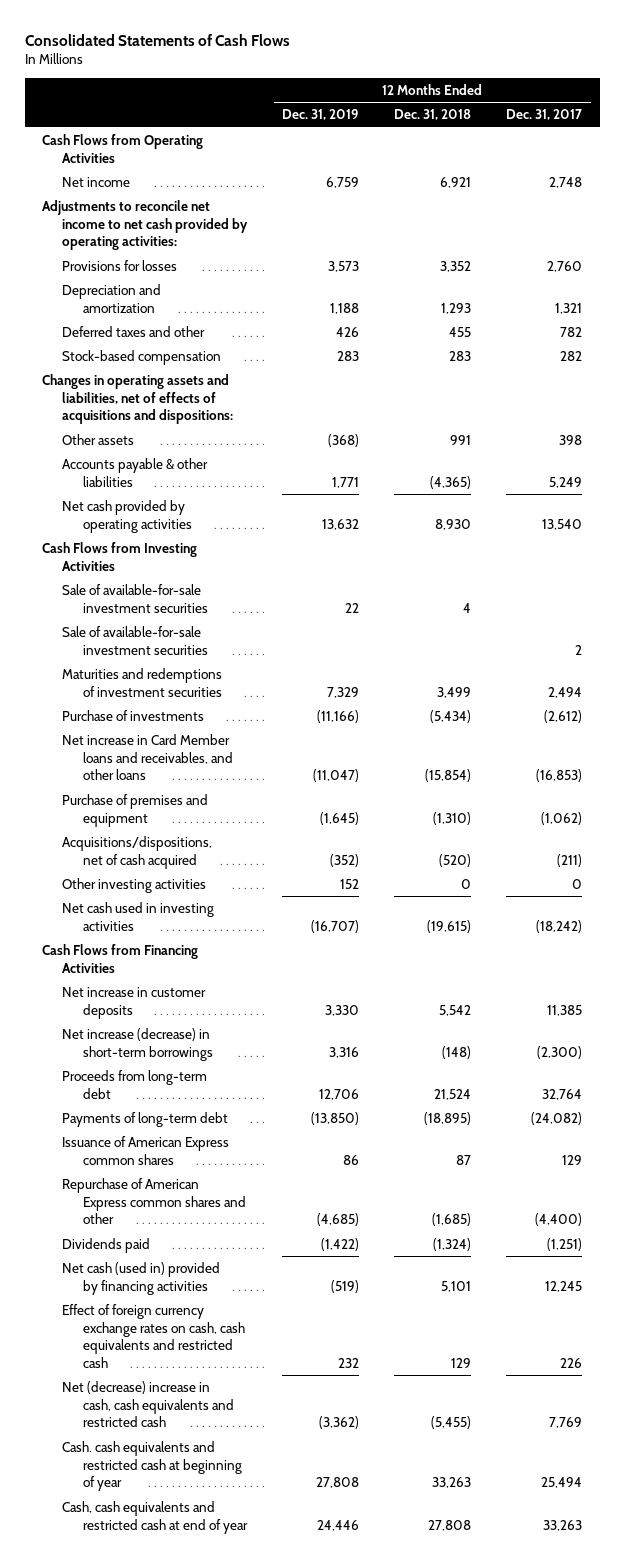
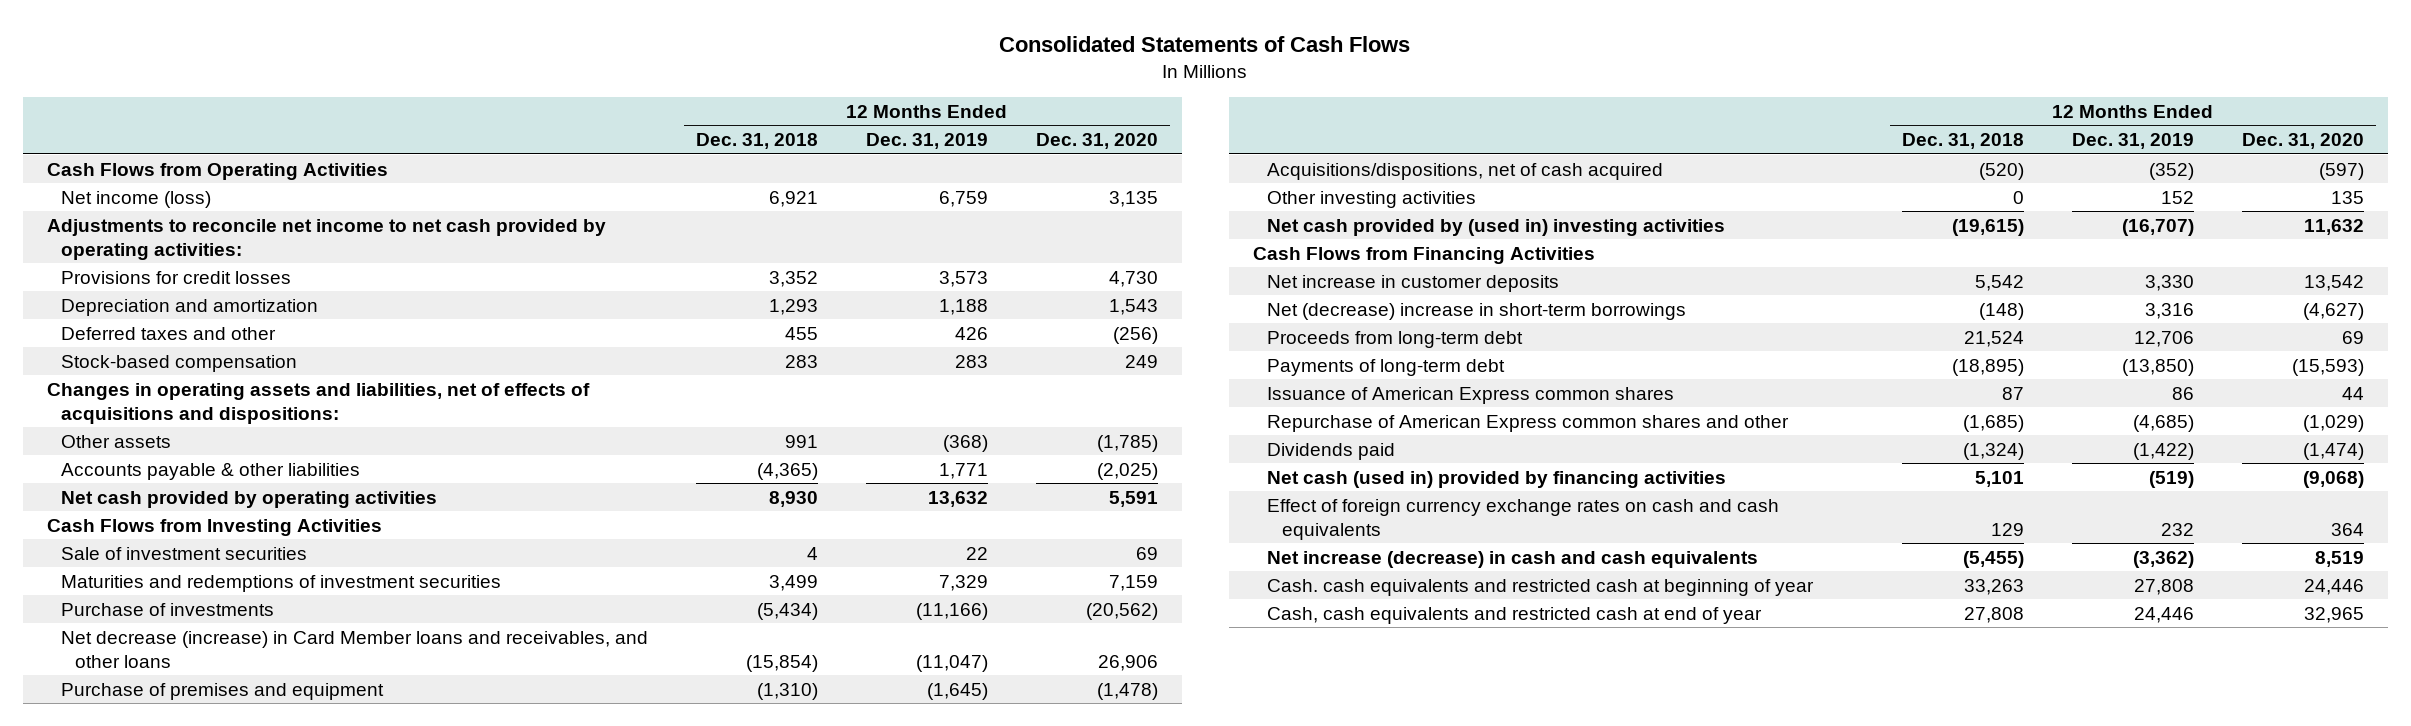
- | 12 Months Ended Dec. 31, 2019 | 12 Months Ended Dec. 31, 2018 | 12 Months Ended Dec. 31, 2017
+ | 12 Months Ended Dec. 31, 2018 | 12 Months Ended Dec. 31, 2019 | 12 Months Ended Dec. 31, 2020
- Net income | 6,759 | 6,921 | 2,748
+ Net income (loss) | 6,921 | 6,759 | 3,135
- Provisions for losses | 3,573 | 3,352 | 2,760
+ Provisions for credit losses | 3,352 | 3,573 | 4,730
- Sale of available-for-sale investment securities | 22 | 4 |
- Sale of available-for-sale investment securities | | | 2
+ Sale of investment securities | 4 | 22 | 69
- Net increase in Card Member loans and receivables, and other loans | (11,047) | (15,854) | (16,853)
+ Net decrease (increase) in Card Member loans and receivables, and other loans | (15,854) | (11,047) | 26,906
- Net cash used in investing activities | (16,707) | (19,615) | (18,242)
+ Net cash provided by (used in) investing activities | (19,615) | (16,707) | 11,632
- Net increase (decrease) in short-term borrowings | 3,316 | (148) | (2,300)
+ Net (decrease) increase in short-term borrowings | (148) | 3,316 | (4,627)
- Effect of foreign currency exchange rates on cash, cash equivalents and restricted cash | 232 | 129 | 226
- Net (decrease) increase in cash, cash equivalents and restricted cash | (3,362) | (5,455) | 7,769
+ Effect of foreign currency exchange rates on cash and cash equivalents | 129 | 232 | 364
+ Net increase (decrease) in cash and cash equivalents | (5,455) | (3,362) | 8,519

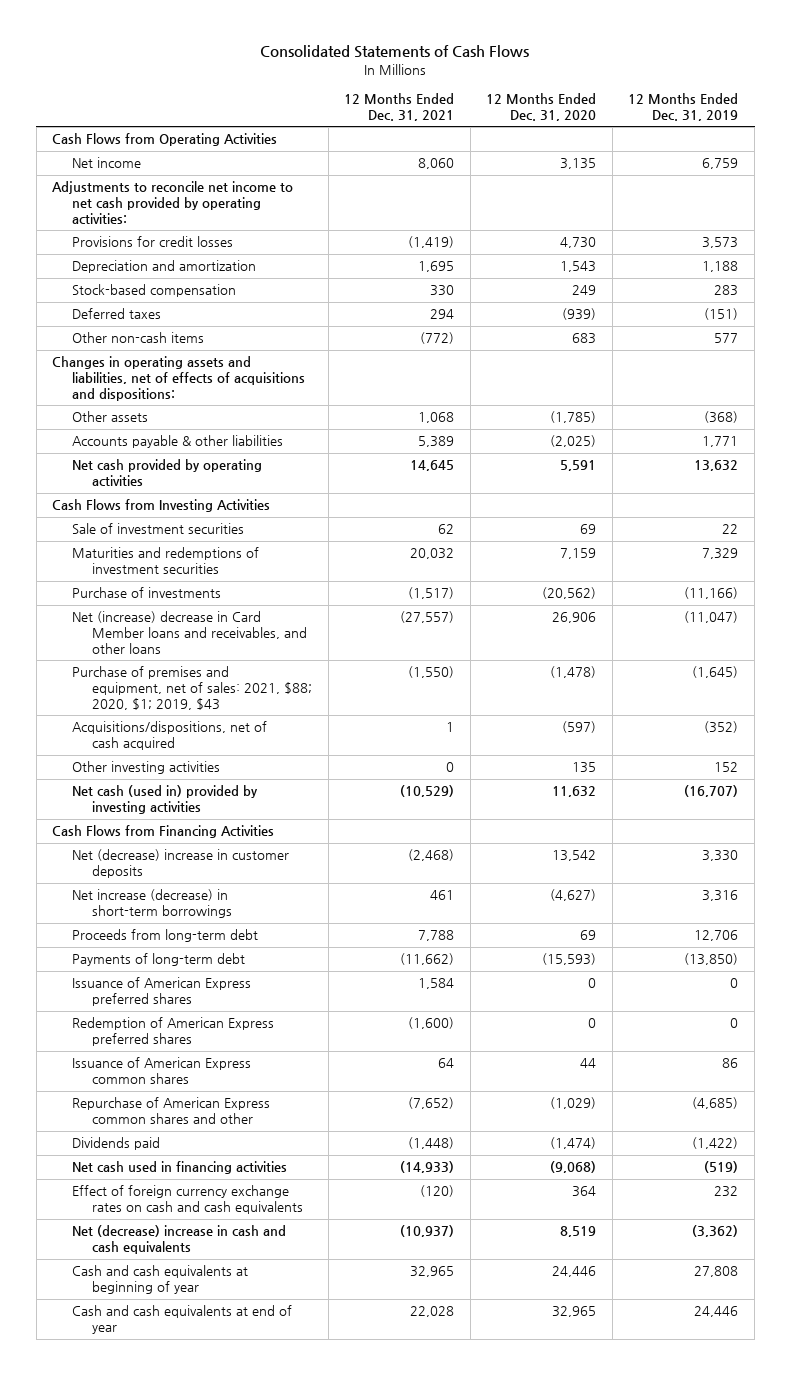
- | 12 Months Ended Dec. 31, 2018 | 12 Months Ended Dec. 31, 2019 | 12 Months Ended Dec. 31, 2020
+ | 12 Months Ended Dec. 31, 2021 | 12 Months Ended Dec. 31, 2020 | 12 Months Ended Dec. 31, 2019
- Net income (loss) | 6,921 | 6,759 | 3,135
+ Net income | 8,060 | 3,135 | 6,759
- Deferred taxes and other | 455 | 426 | (256)
+ Deferred taxes | 294 | (939) | (151)
+ Other non-cash items | (772) | 683 | 577
- Net decrease (increase) in Card Member loans and receivables, and other loans | (15,854) | (11,047) | 26,906
- Purchase of premises and equipment | (1,310) | (1,645) | (1,478)
+ Net (increase) decrease in Card Member loans and receivables, and other loans | (27,557) | 26,906 | (11,047)
+ Purchase of premises and equipment, net of sales: 2021, $88; 2020, $1; 2019, $43 | (1,550) | (1,478) | (1,645)
- Net cash provided by (used in) investing activities | (19,615) | (16,707) | 11,632
+ Net cash (used in) provided by investing activities | (10,529) | 11,632 | (16,707)
- Net increase in customer deposits | 5,542 | 3,330 | 13,542
- Net (decrease) increase in short-term borrowings | (148) | 3,316 | (4,627)
+ Net (decrease) increase in customer deposits | (2,468) | 13,542 | 3,330
+ Net increase (decrease) in short-term borrowings | 461 | (4,627) | 3,316
+ Issuance of American Express preferred shares | 1,584 | 0 | 0
+ Redemption of American Express preferred shares | (1,600) | 0 | 0
- Net cash (used in) provided by financing activities | 5,101 | (519) | (9,068)
+ Net cash used in financing activities | (14,933) | (9,068) | (519)
- Net increase (decrease) in cash and cash equivalents | (5,455) | (3,362) | 8,519
- Cash. cash equivalents and restricted cash at beginning of year | 33,263 | 27,808 | 24,446
- Cash, cash equivalents and restricted cash at end of year | 27,808 | 24,446 | 32,965
+ Net (decrease) increase in cash and cash equivalents | (10,937) | 8,519 | (3,362)
+ Cash and cash equivalents at beginning of year | 32,965 | 24,446 | 27,808
+ Cash and cash equivalents at end of year | 22,028 | 32,965 | 24,446

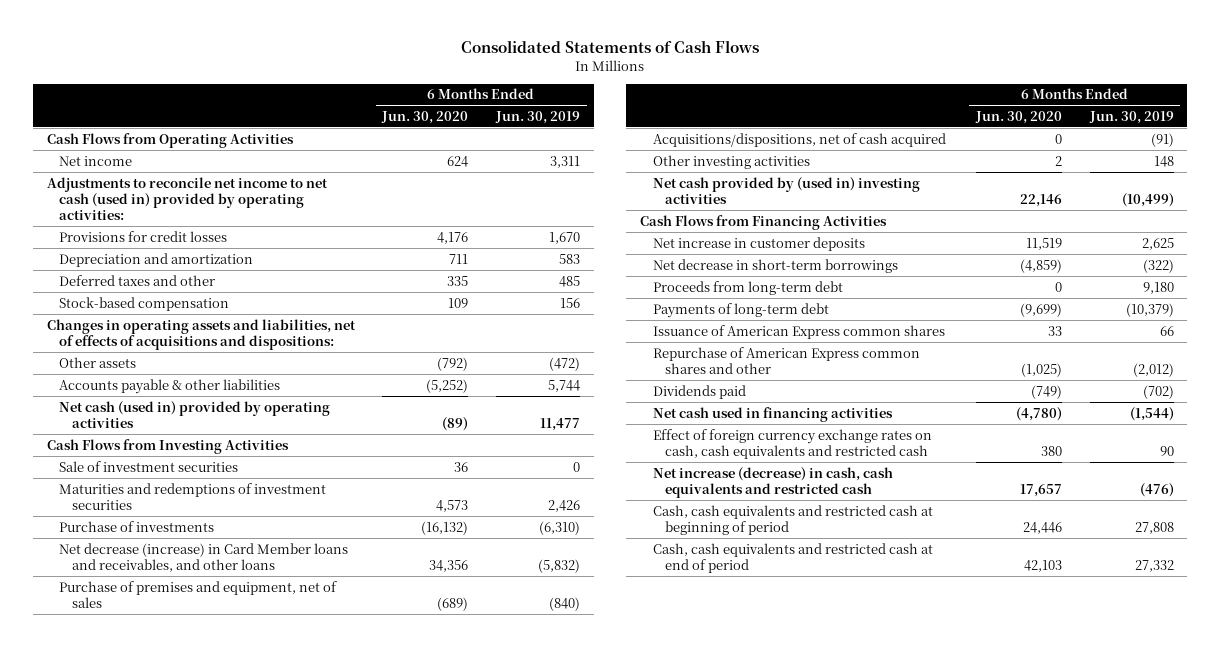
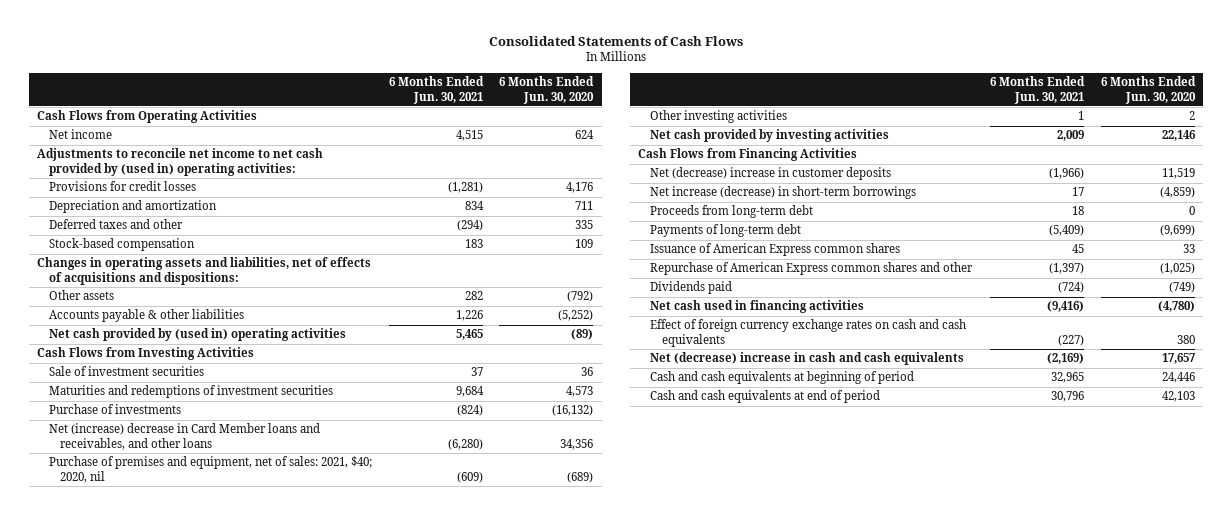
- | 6 Months Ended Jun. 30, 2020 | 6 Months Ended Jun. 30, 2019
+ | 6 Months Ended Jun. 30, 2021 | 6 Months Ended Jun. 30, 2020
- Adjustments to reconcile net income to net cash (used in) provided by operating activities:
+ Adjustments to reconcile net income to net cash provided by (used in) operating activities:
- Net cash (used in) provided by operating activities | (89) | 11,477
+ Net cash provided by (used in) operating activities | 5,465 | (89)
- Net decrease (increase) in Card Member loans and receivables, and other loans | 34,356 | (5,832)
- Purchase of premises and equipment, net of sales | (689) | (840)
- Acquisitions/dispositions, net of cash acquired | 0 | (91)
+ Net (increase) decrease in Card Member loans and receivables, and other loans | (6,280) | 34,356
+ Purchase of premises and equipment, net of sales: 2021, $40; 2020, nil | (609) | (689)
- Net cash provided by (used in) investing activities | 22,146 | (10,499)
+ Net cash provided by investing activities | 2,009 | 22,146
- Net increase in customer deposits | 11,519 | 2,625
- Net decrease in short-term borrowings | (4,859) | (322)
+ Net (decrease) increase in customer deposits | (1,966) | 11,519
+ Net increase (decrease) in short-term borrowings | 17 | (4,859)
- Effect of foreign currency exchange rates on cash, cash equivalents and restricted cash | 380 | 90
- Net increase (decrease) in cash, cash equivalents and restricted cash | 17,657 | (476)
- Cash, cash equivalents and restricted cash at beginning of period | 24,446 | 27,808
- Cash, cash equivalents and restricted cash at end of period | 42,103 | 27,332
+ Effect of foreign currency exchange rates on cash and cash equivalents | (227) | 380
+ Net (decrease) increase in cash and cash equivalents | (2,169) | 17,657
+ Cash and cash equivalents at beginning of period | 32,965 | 24,446
+ Cash and cash equivalents at end of period | 30,796 | 42,103

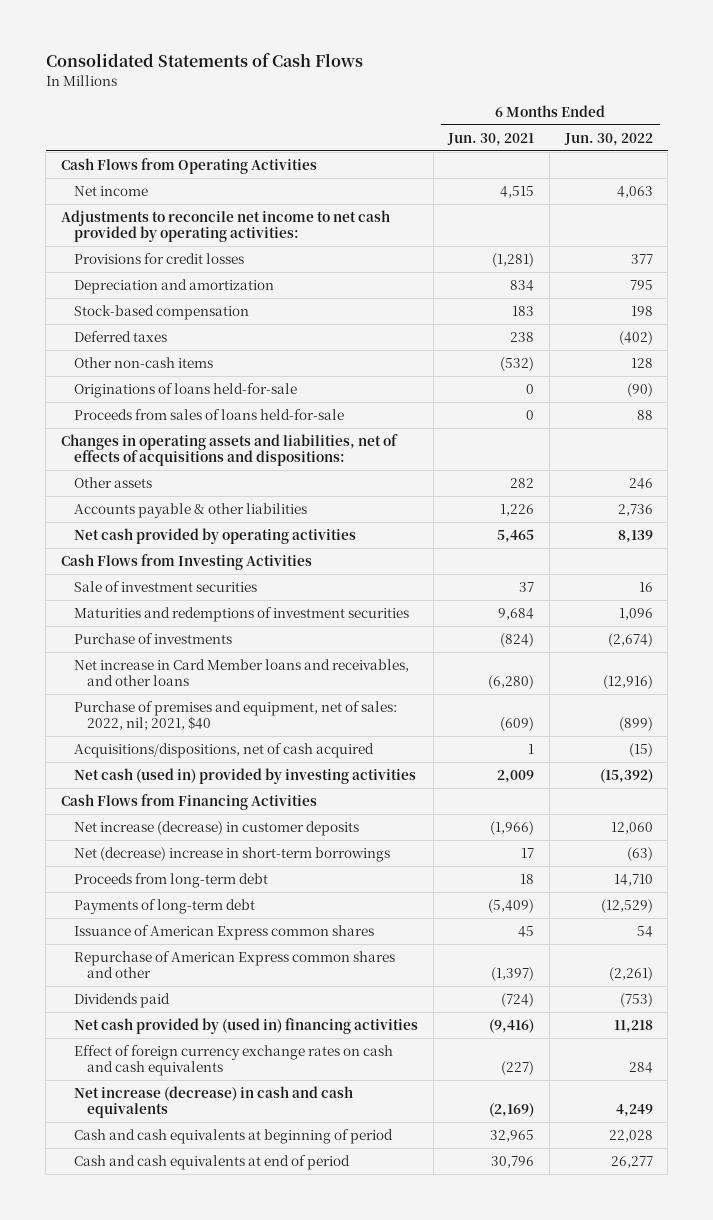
- | 6 Months Ended Jun. 30, 2021 | 6 Months Ended Jun. 30, 2020
+ | 6 Months Ended Jun. 30, 2021 | 6 Months Ended Jun. 30, 2022
- Adjustments to reconcile net income to net cash provided by (used in) operating activities:
+ Adjustments to reconcile net income to net cash provided by operating activities:
- Deferred taxes and other | (294) | 335
+ Deferred taxes | 238 | (402)
+ Other non-cash items | (532) | 128
+ Originations of loans held-for-sale | 0 | (90)
+ Proceeds from sales of loans held-for-sale | 0 | 88
- Net cash provided by (used in) operating activities | 5,465 | (89)
+ Net cash provided by operating activities | 5,465 | 8,139
- Net (increase) decrease in Card Member loans and receivables, and other loans | (6,280) | 34,356
- Purchase of premises and equipment, net of sales: 2021, $40; 2020, nil | (609) | (689)
- Other investing activities | 1 | 2
- Net cash provided by investing activities | 2,009 | 22,146
+ Net increase in Card Member loans and receivables, and other loans | (6,280) | (12,916)
+ Purchase of premises and equipment, net of sales: 2022, nil; 2021, $40 | (609) | (899)
+ Acquisitions/dispositions, net of cash acquired | 1 | (15)
+ Net cash (used in) provided by investing activities | 2,009 | (15,392)
- Net (decrease) increase in customer deposits | (1,966) | 11,519
- Net increase (decrease) in short-term borrowings | 17 | (4,859)
+ Net increase (decrease) in customer deposits | (1,966) | 12,060
+ Net (decrease) increase in short-term borrowings | 17 | (63)
- Net cash used in financing activities | (9,416) | (4,780)
+ Net cash provided by (used in) financing activities | (9,416) | 11,218
- Net (decrease) increase in cash and cash equivalents | (2,169) | 17,657
+ Net increase (decrease) in cash and cash equivalents | (2,169) | 4,249

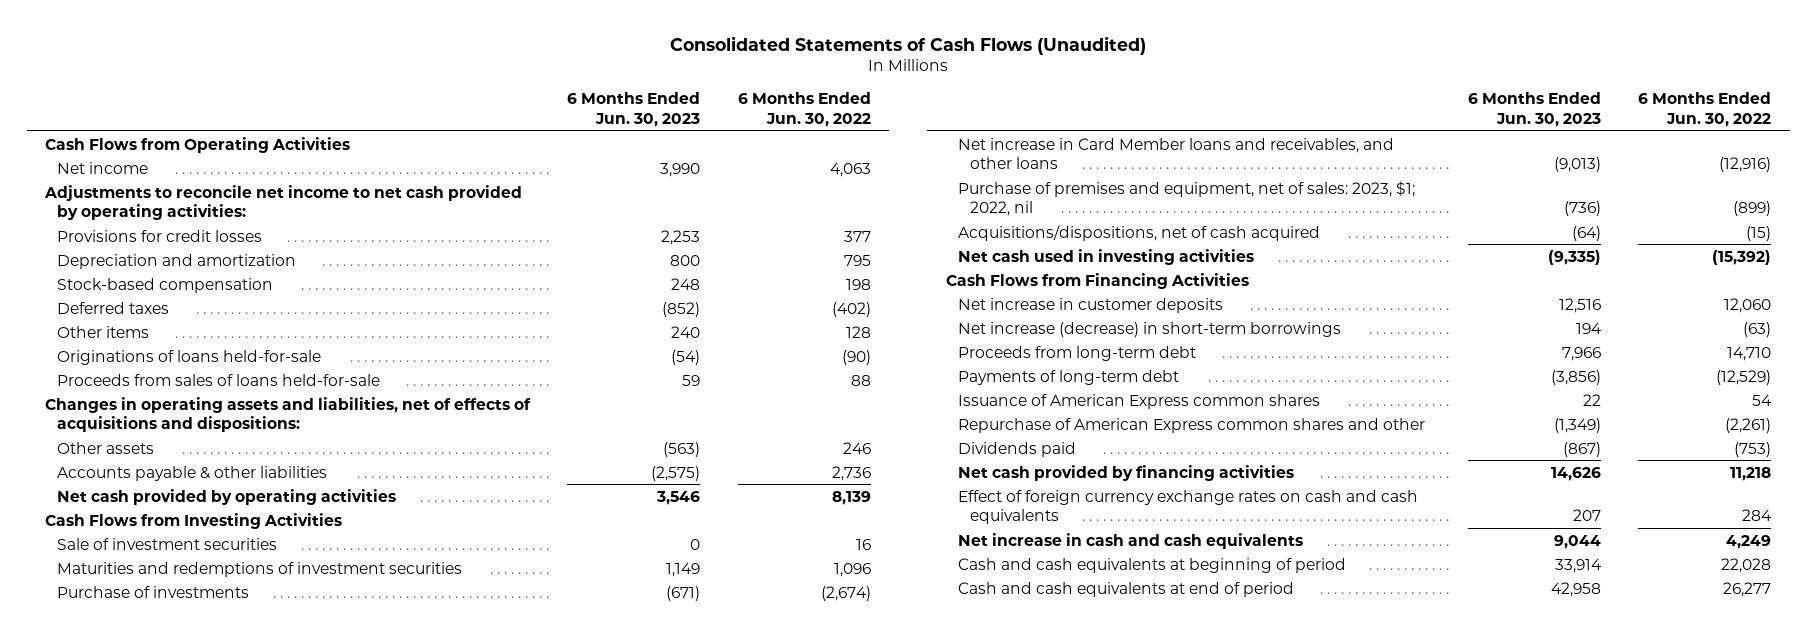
- Consolidated Statements of Cash Flows
+ Consolidated Statements of Cash Flows (Unaudited)
- | 6 Months Ended Jun. 30, 2021 | 6 Months Ended Jun. 30, 2022
+ | 6 Months Ended Jun. 30, 2023 | 6 Months Ended Jun. 30, 2022
- Other non-cash items | (532) | 128
+ Other items | 240 | 128
- Purchase of premises and equipment, net of sales: 2022, nil; 2021, $40 | (609) | (899)
+ Purchase of premises and equipment, net of sales: 2023, $1; 2022, nil | (736) | (899)
- Net cash (used in) provided by investing activities | 2,009 | (15,392)
+ Net cash used in investing activities | (9,335) | (15,392)
- Net increase (decrease) in customer deposits | (1,966) | 12,060
- Net (decrease) increase in short-term borrowings | 17 | (63)
+ Net increase in customer deposits | 12,516 | 12,060
+ Net increase (decrease) in short-term borrowings | 194 | (63)
- Net cash provided by (used in) financing activities | (9,416) | 11,218
+ Net cash provided by financing activities | 14,626 | 11,218
- Net increase (decrease) in cash and cash equivalents | (2,169) | 4,249
+ Net increase in cash and cash equivalents | 9,044 | 4,249

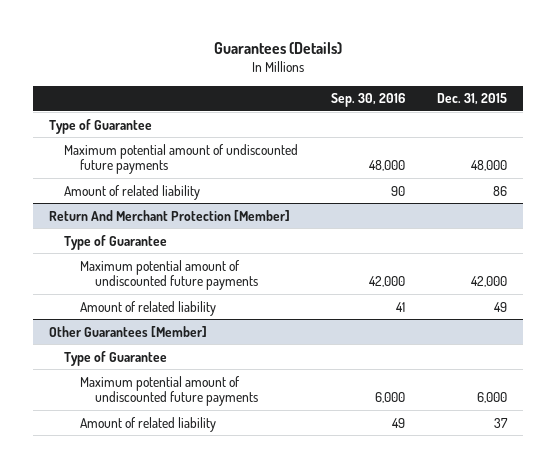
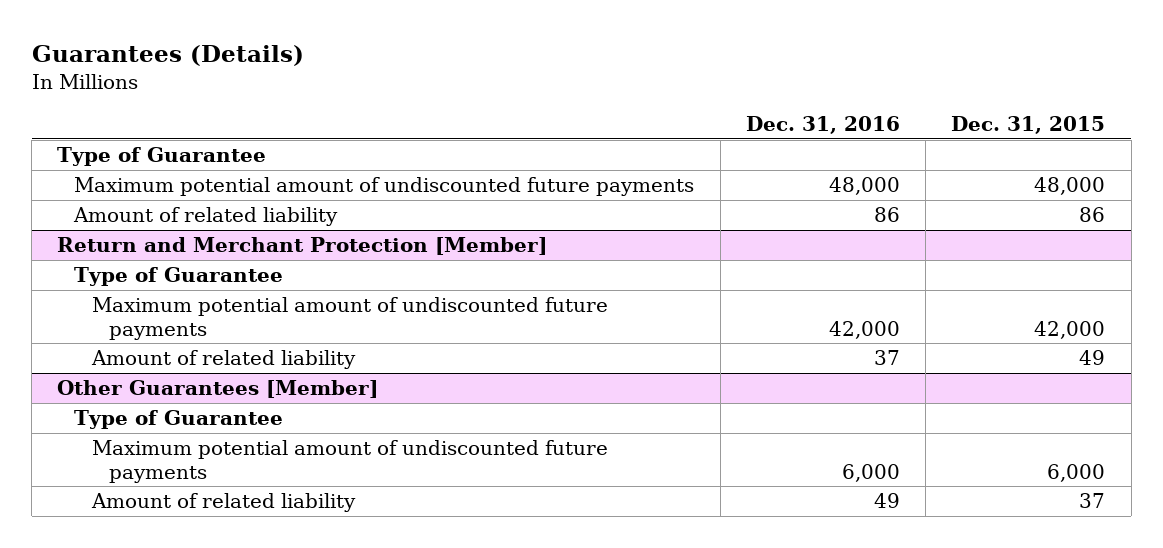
- | Sep. 30, 2016 | Dec. 31, 2015
+ | Dec. 31, 2016 | Dec. 31, 2015
- Return And Merchant Protection [Member]
+ Return and Merchant Protection [Member]

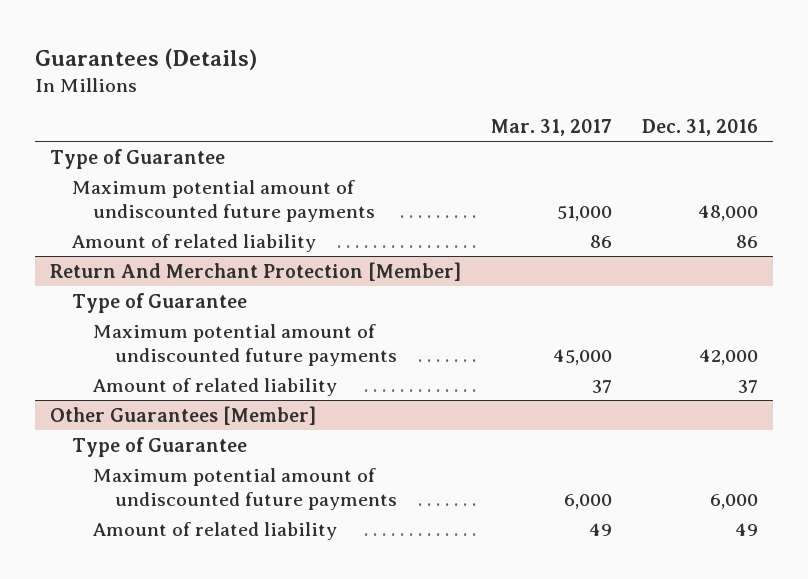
- | Dec. 31, 2016 | Dec. 31, 2015
+ | Mar. 31, 2017 | Dec. 31, 2016
- Return and Merchant Protection [Member]
+ Return And Merchant Protection [Member]

